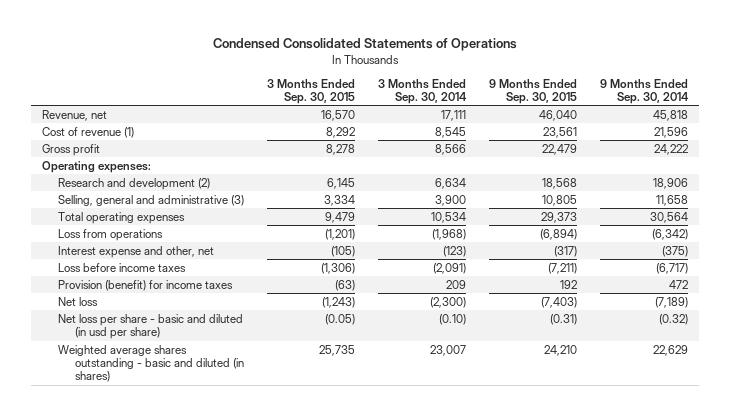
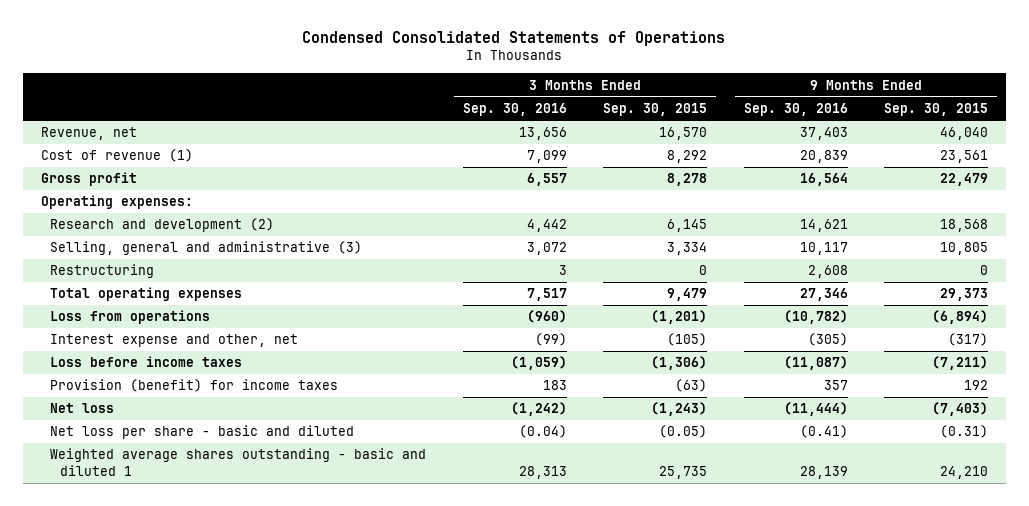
- | 3 Months Ended Sep. 30, 2015 | 3 Months Ended Sep. 30, 2014 | 9 Months Ended Sep. 30, 2015 | 9 Months Ended Sep. 30, 2014
+ | 3 Months Ended Sep. 30, 2016 | 3 Months Ended Sep. 30, 2015 | 9 Months Ended Sep. 30, 2016 | 9 Months Ended Sep. 30, 2015
+ Restructuring | 3 | 0 | 2,608 | 0
- Net loss per share - basic and diluted (in usd per share) | (0.05) | (0.10) | (0.31) | (0.32)
- Weighted average shares outstanding - basic and diluted (in shares) | 25,735 | 23,007 | 24,210 | 22,629
+ Net loss per share - basic and diluted | (0.04) | (0.05) | (0.41) | (0.31)
+ Weighted average shares outstanding - basic and diluted 1 | 28,313 | 25,735 | 28,139 | 24,210

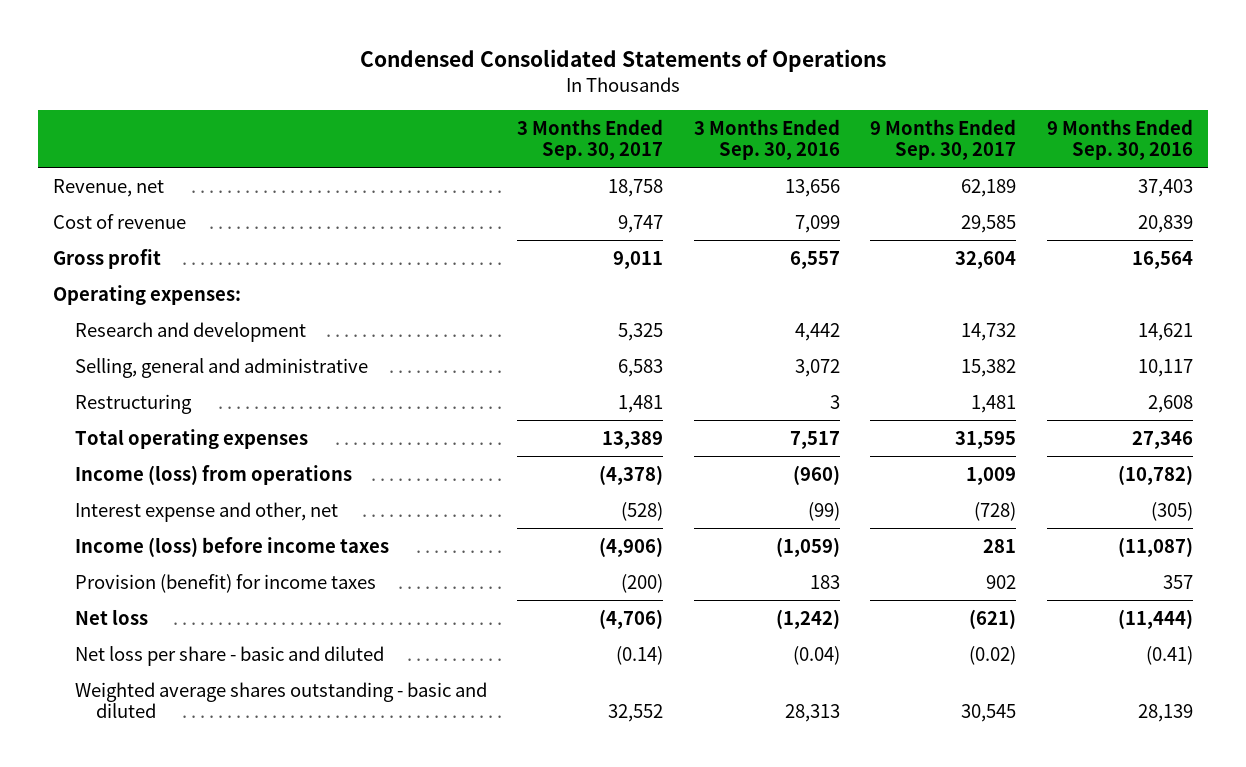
- | 3 Months Ended Sep. 30, 2016 | 3 Months Ended Sep. 30, 2015 | 9 Months Ended Sep. 30, 2016 | 9 Months Ended Sep. 30, 2015
+ | 3 Months Ended Sep. 30, 2017 | 3 Months Ended Sep. 30, 2016 | 9 Months Ended Sep. 30, 2017 | 9 Months Ended Sep. 30, 2016
- Cost of revenue (1) | 7,099 | 8,292 | 20,839 | 23,561
+ Cost of revenue | 9,747 | 7,099 | 29,585 | 20,839
- Research and development (2) | 4,442 | 6,145 | 14,621 | 18,568
- Selling, general and administrative (3) | 3,072 | 3,334 | 10,117 | 10,805
+ Research and development | 5,325 | 4,442 | 14,732 | 14,621
+ Selling, general and administrative | 6,583 | 3,072 | 15,382 | 10,117
- Loss from operations | (960) | (1,201) | (10,782) | (6,894)
+ Income (loss) from operations | (4,378) | (960) | 1,009 | (10,782)
- Loss before income taxes | (1,059) | (1,306) | (11,087) | (7,211)
+ Income (loss) before income taxes | (4,906) | (1,059) | 281 | (11,087)
- Weighted average shares outstanding - basic and diluted 1 | 28,313 | 25,735 | 28,139 | 24,210
+ Weighted average shares outstanding - basic and diluted | 32,552 | 28,313 | 30,545 | 28,139

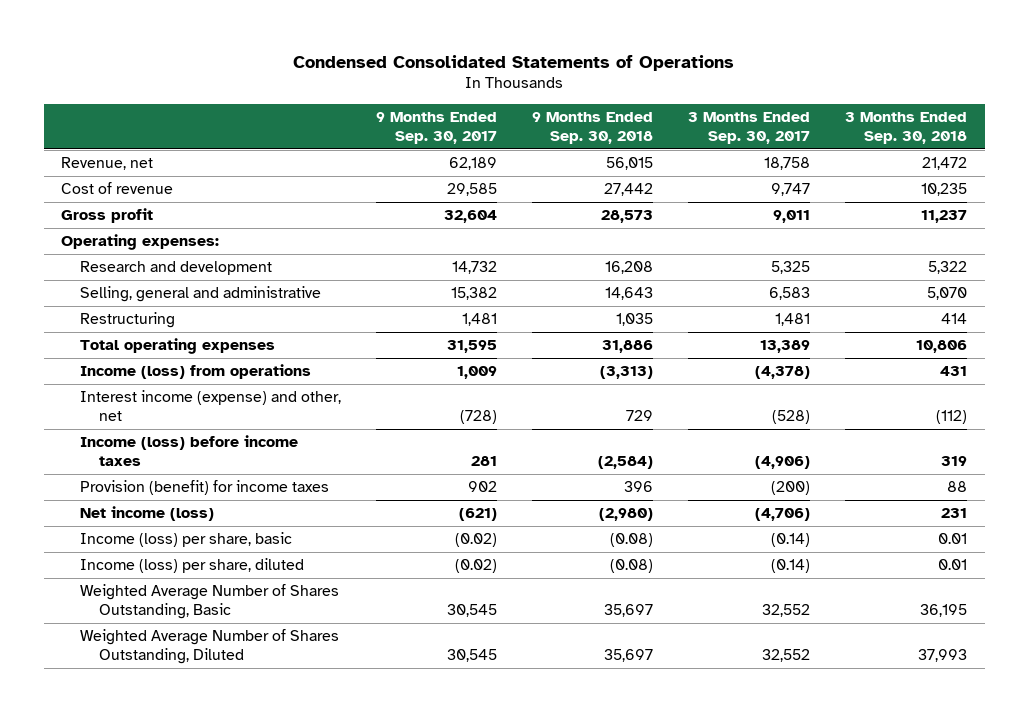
- | 3 Months Ended Sep. 30, 2017 | 3 Months Ended Sep. 30, 2016 | 9 Months Ended Sep. 30, 2017 | 9 Months Ended Sep. 30, 2016
+ | 9 Months Ended Sep. 30, 2017 | 9 Months Ended Sep. 30, 2018 | 3 Months Ended Sep. 30, 2017 | 3 Months Ended Sep. 30, 2018
- Interest expense and other, net | (528) | (99) | (728) | (305)
+ Interest income (expense) and other, net | (728) | 729 | (528) | (112)
- Net loss | (4,706) | (1,242) | (621) | (11,444)
- Net loss per share - basic and diluted | (0.14) | (0.04) | (0.02) | (0.41)
- Weighted average shares outstanding - basic and diluted | 32,552 | 28,313 | 30,545 | 28,139
+ Net income (loss) | (621) | (2,980) | (4,706) | 231
+ Income (loss) per share, basic | (0.02) | (0.08) | (0.14) | 0.01
+ Income (loss) per share, diluted | (0.02) | (0.08) | (0.14) | 0.01
+ Weighted Average Number of Shares Outstanding, Basic | 30,545 | 35,697 | 32,552 | 36,195
+ Weighted Average Number of Shares Outstanding, Diluted | 30,545 | 35,697 | 32,552 | 37,993

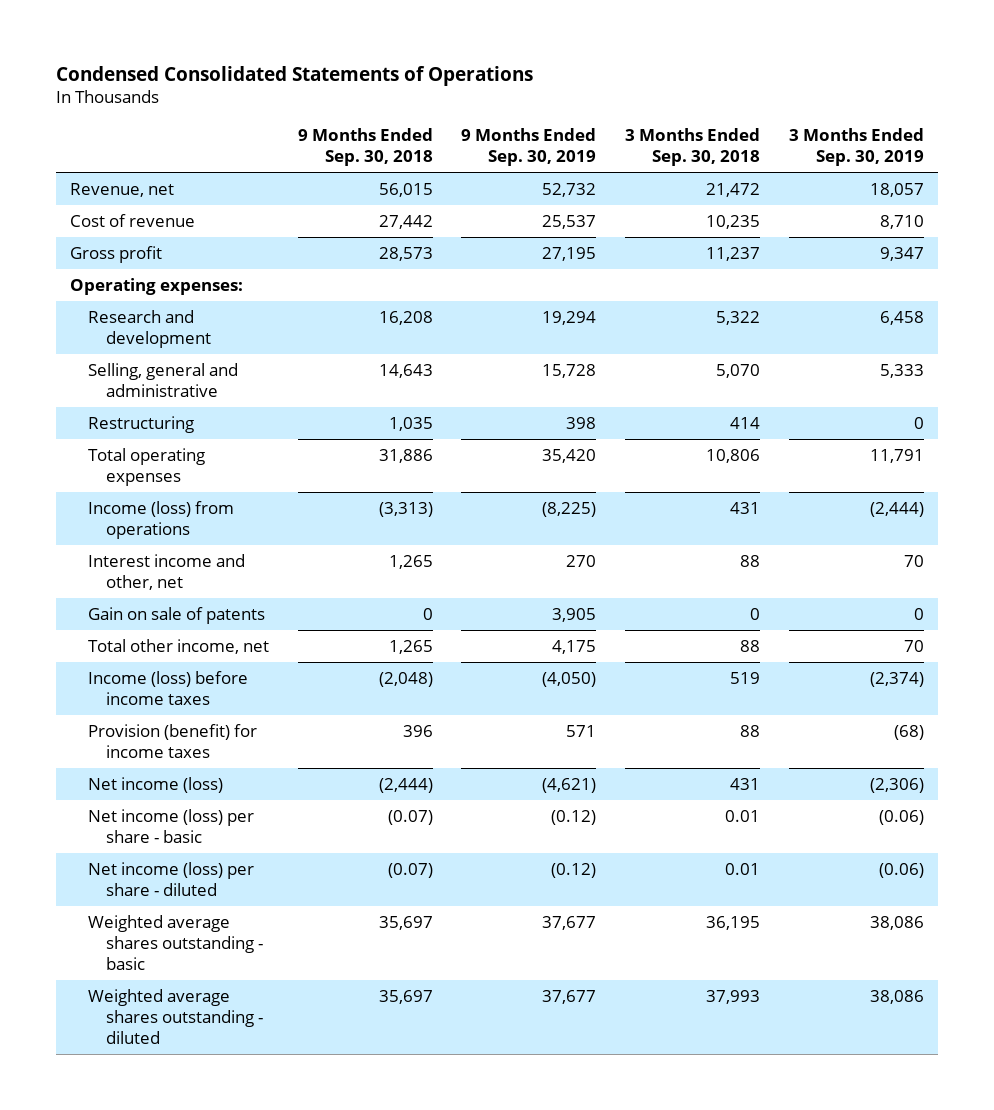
- | 9 Months Ended Sep. 30, 2017 | 9 Months Ended Sep. 30, 2018 | 3 Months Ended Sep. 30, 2017 | 3 Months Ended Sep. 30, 2018
+ | 9 Months Ended Sep. 30, 2018 | 9 Months Ended Sep. 30, 2019 | 3 Months Ended Sep. 30, 2018 | 3 Months Ended Sep. 30, 2019
- Interest income (expense) and other, net | (728) | 729 | (528) | (112)
- Income (loss) before income taxes | 281 | (2,584) | (4,906) | 319
+ Interest income and other, net | 1,265 | 270 | 88 | 70
+ Gain on sale of patents | 0 | 3,905 | 0 | 0
+ Total other income, net | 1,265 | 4,175 | 88 | 70
+ Income (loss) before income taxes | (2,048) | (4,050) | 519 | (2,374)
- Net income (loss) | (621) | (2,980) | (4,706) | 231
- Income (loss) per share, basic | (0.02) | (0.08) | (0.14) | 0.01
- Income (loss) per share, diluted | (0.02) | (0.08) | (0.14) | 0.01
- Weighted Average Number of Shares Outstanding, Basic | 30,545 | 35,697 | 32,552 | 36,195
- Weighted Average Number of Shares Outstanding, Diluted | 30,545 | 35,697 | 32,552 | 37,993
+ Net income (loss) | (2,444) | (4,621) | 431 | (2,306)
+ Net income (loss) per share - basic | (0.07) | (0.12) | 0.01 | (0.06)
+ Net income (loss) per share - diluted | (0.07) | (0.12) | 0.01 | (0.06)
+ Weighted average shares outstanding - basic | 35,697 | 37,677 | 36,195 | 38,086
+ Weighted average shares outstanding - diluted | 35,697 | 37,677 | 37,993 | 38,086

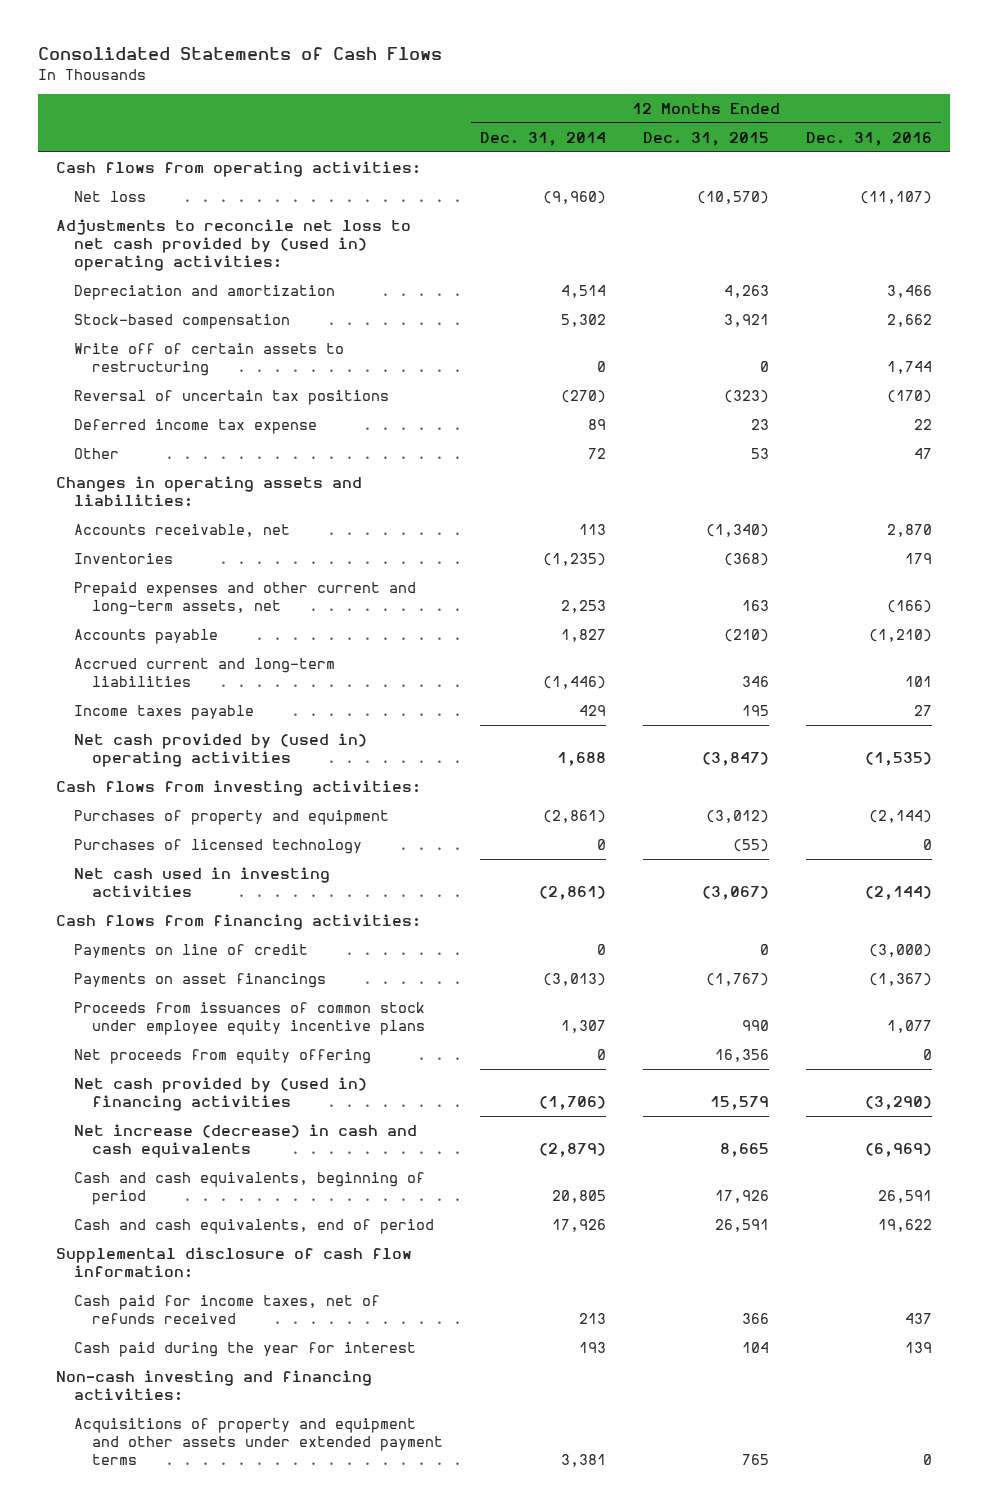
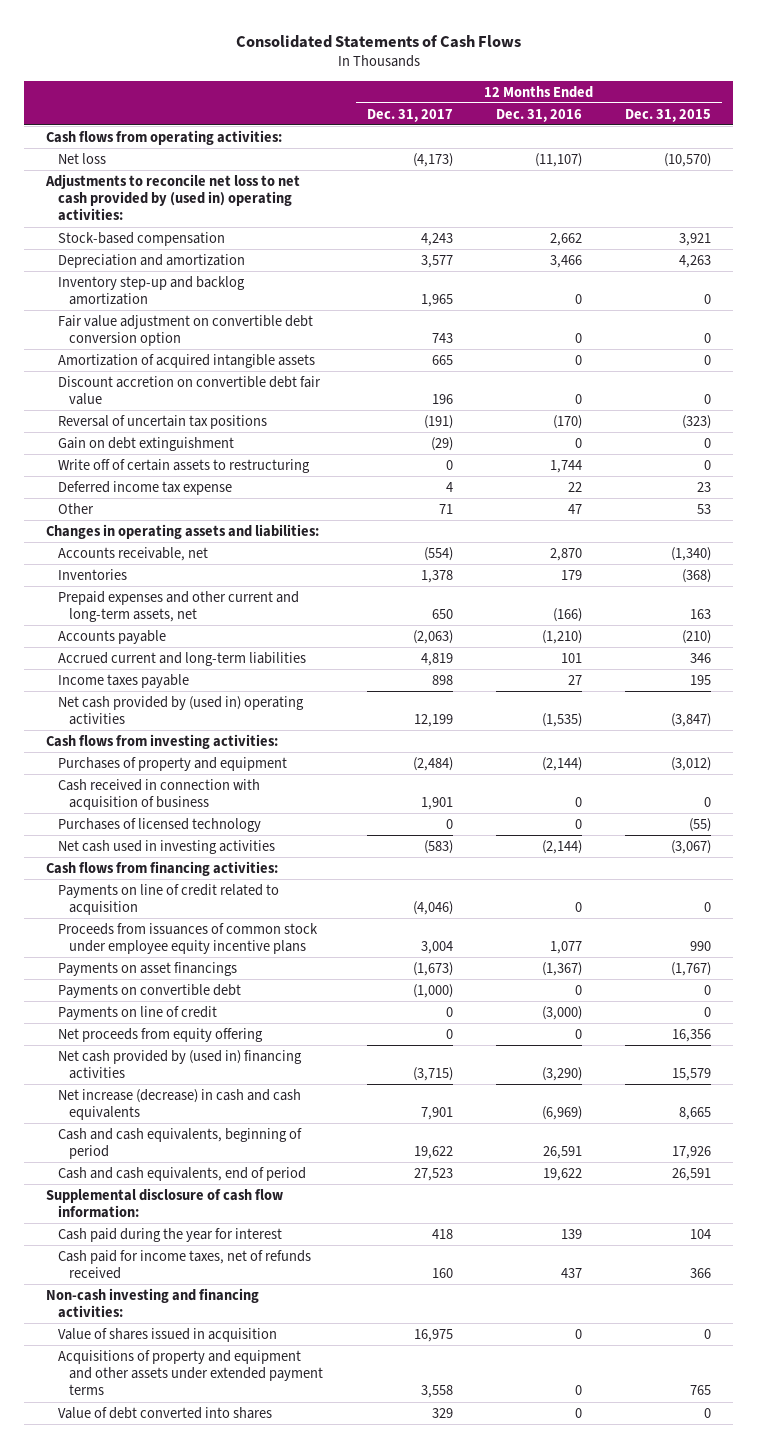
- | 12 Months Ended Dec. 31, 2014 | 12 Months Ended Dec. 31, 2015 | 12 Months Ended Dec. 31, 2016
+ | 12 Months Ended Dec. 31, 2017 | 12 Months Ended Dec. 31, 2016 | 12 Months Ended Dec. 31, 2015
moved down: Depreciation and amortization | 3,577 | 3,466 | 4,263
+ Inventory step-up and backlog amortization | 1,965 | 0 | 0
+ Fair value adjustment on convertible debt conversion option | 743 | 0 | 0
+ Amortization of acquired intangible assets | 665 | 0 | 0
+ Discount accretion on convertible debt fair value | 196 | 0 | 0
+ Gain on debt extinguishment | (29) | 0 | 0
moved down: Write off of certain assets to restructuring | 0 | 1,744 | 0
+ Cash received in connection with acquisition of business | 1,901 | 0 | 0
+ Payments on line of credit related to acquisition | (4,046) | 0 | 0
moved down: Payments on asset financings | (1,673) | (1,367) | (1,767)
+ Payments on convertible debt | (1,000) | 0 | 0
moved down: Payments on line of credit | 0 | (3,000) | 0
moved down: Cash paid for income taxes, net of refunds received | 160 | 437 | 366
+ Value of shares issued in acquisition | 16,975 | 0 | 0
+ Value of debt converted into shares | 329 | 0 | 0

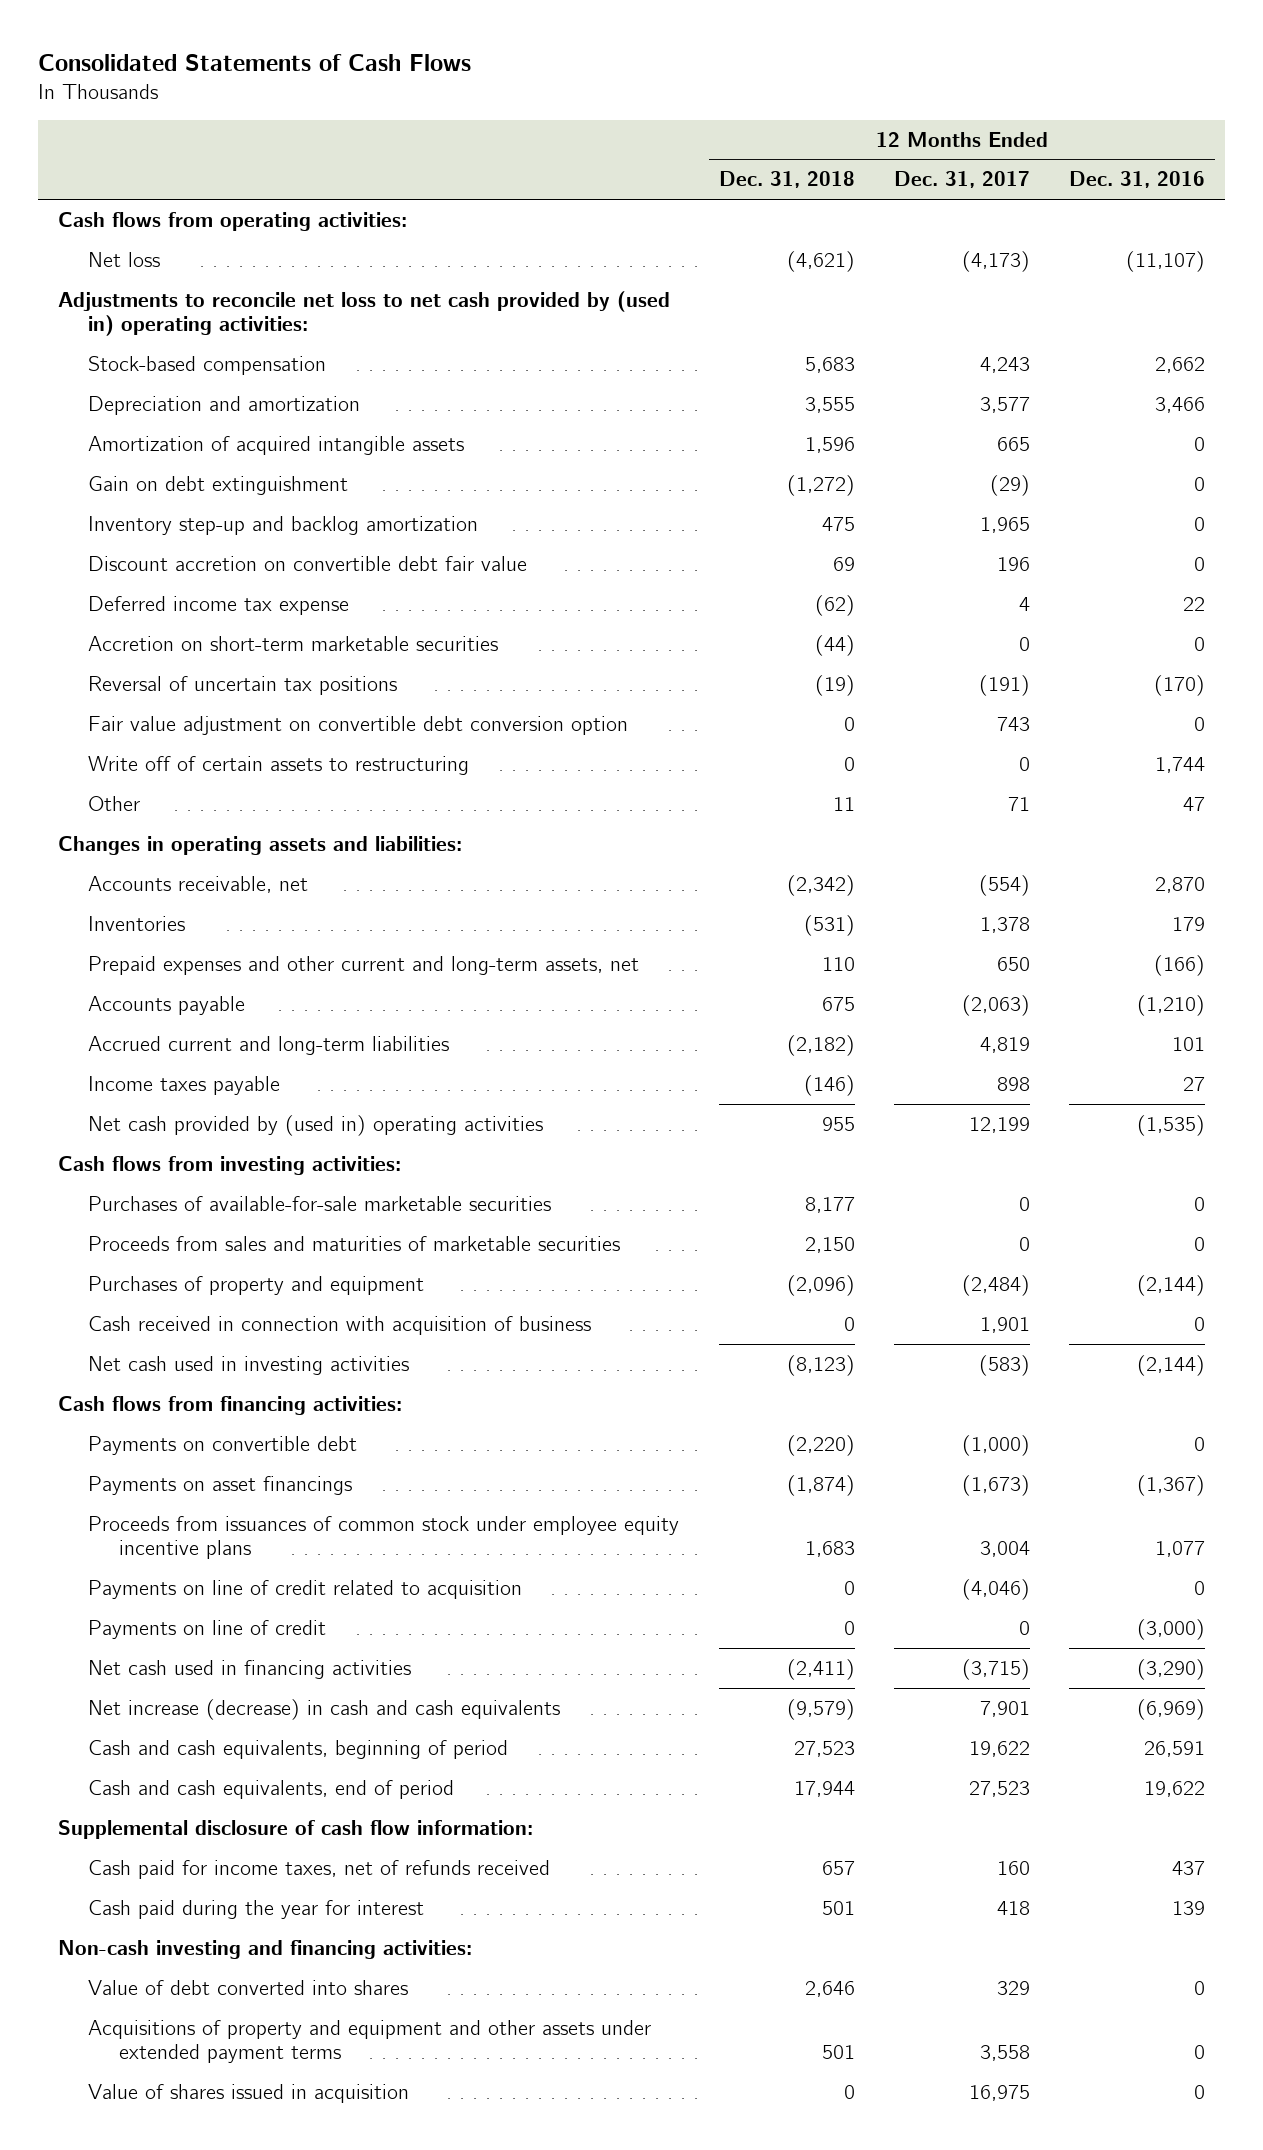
- | 12 Months Ended Dec. 31, 2017 | 12 Months Ended Dec. 31, 2016 | 12 Months Ended Dec. 31, 2015
+ | 12 Months Ended Dec. 31, 2018 | 12 Months Ended Dec. 31, 2017 | 12 Months Ended Dec. 31, 2016
moved up: Gain on debt extinguishment | (1,272) | (29) | 0
moved down: Inventory step-up and backlog amortization | 475 | 1,965 | 0
moved up: Deferred income tax expense | (62) | 4 | 22
+ Accretion on short-term marketable securities | (44) | 0 | 0
moved down: Fair value adjustment on convertible debt conversion option | 0 | 743 | 0
+ Purchases of available-for-sale marketable securities | 8,177 | 0 | 0
+ Proceeds from sales and maturities of marketable securities | 2,150 | 0 | 0
- Purchases of licensed technology | 0 | 0 | (55)
moved down: Payments on asset financings | (1,874) | (1,673) | (1,367)
moved down: Proceeds from issuances of common stock under employee equity incentive plans | 1,683 | 3,004 | 1,077
moved down: Payments on line of credit related to acquisition | 0 | (4,046) | 0
- Net proceeds from equity offering | 0 | 0 | 16,356
- Net cash provided by (used in) financing activities | (3,715) | (3,290) | 15,579
+ Net cash used in financing activities | (2,411) | (3,715) | (3,290)
moved down: Cash paid during the year for interest | 501 | 418 | 139
moved down: Acquisitions of property and equipment and other assets under extended payment terms | 501 | 3,558 | 0
moved down: Value of shares issued in acquisition | 0 | 16,975 | 0

